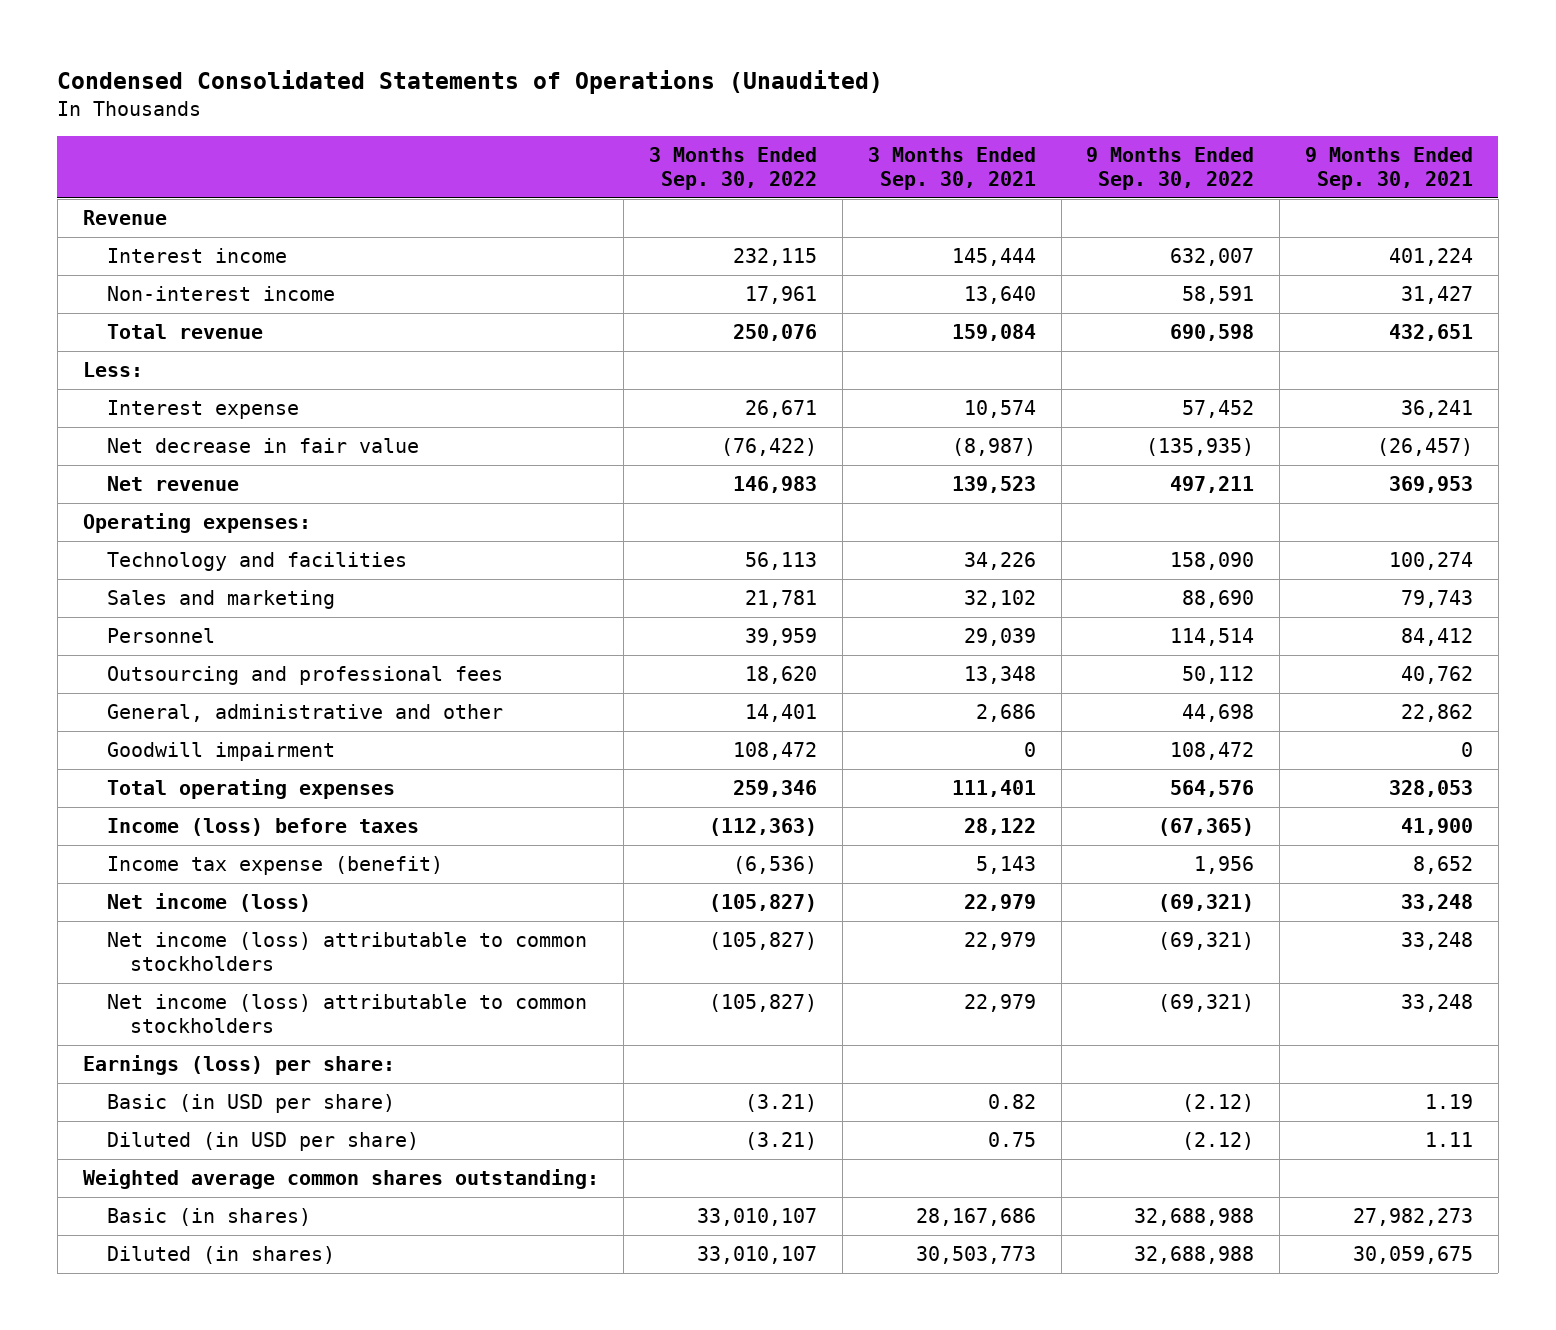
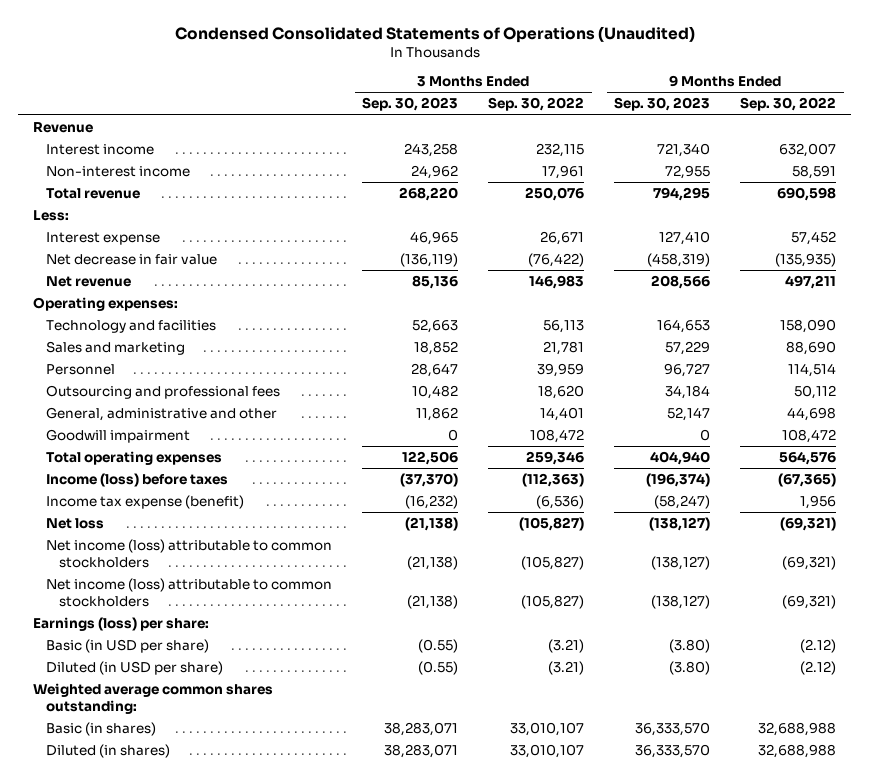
- | 3 Months Ended Sep. 30, 2022 | 3 Months Ended Sep. 30, 2021 | 9 Months Ended Sep. 30, 2022 | 9 Months Ended Sep. 30, 2021
+ | 3 Months Ended Sep. 30, 2023 | 3 Months Ended Sep. 30, 2022 | 9 Months Ended Sep. 30, 2023 | 9 Months Ended Sep. 30, 2022
- Net income (loss) | (105,827) | 22,979 | (69,321) | 33,248
+ Net loss | (21,138) | (105,827) | (138,127) | (69,321)

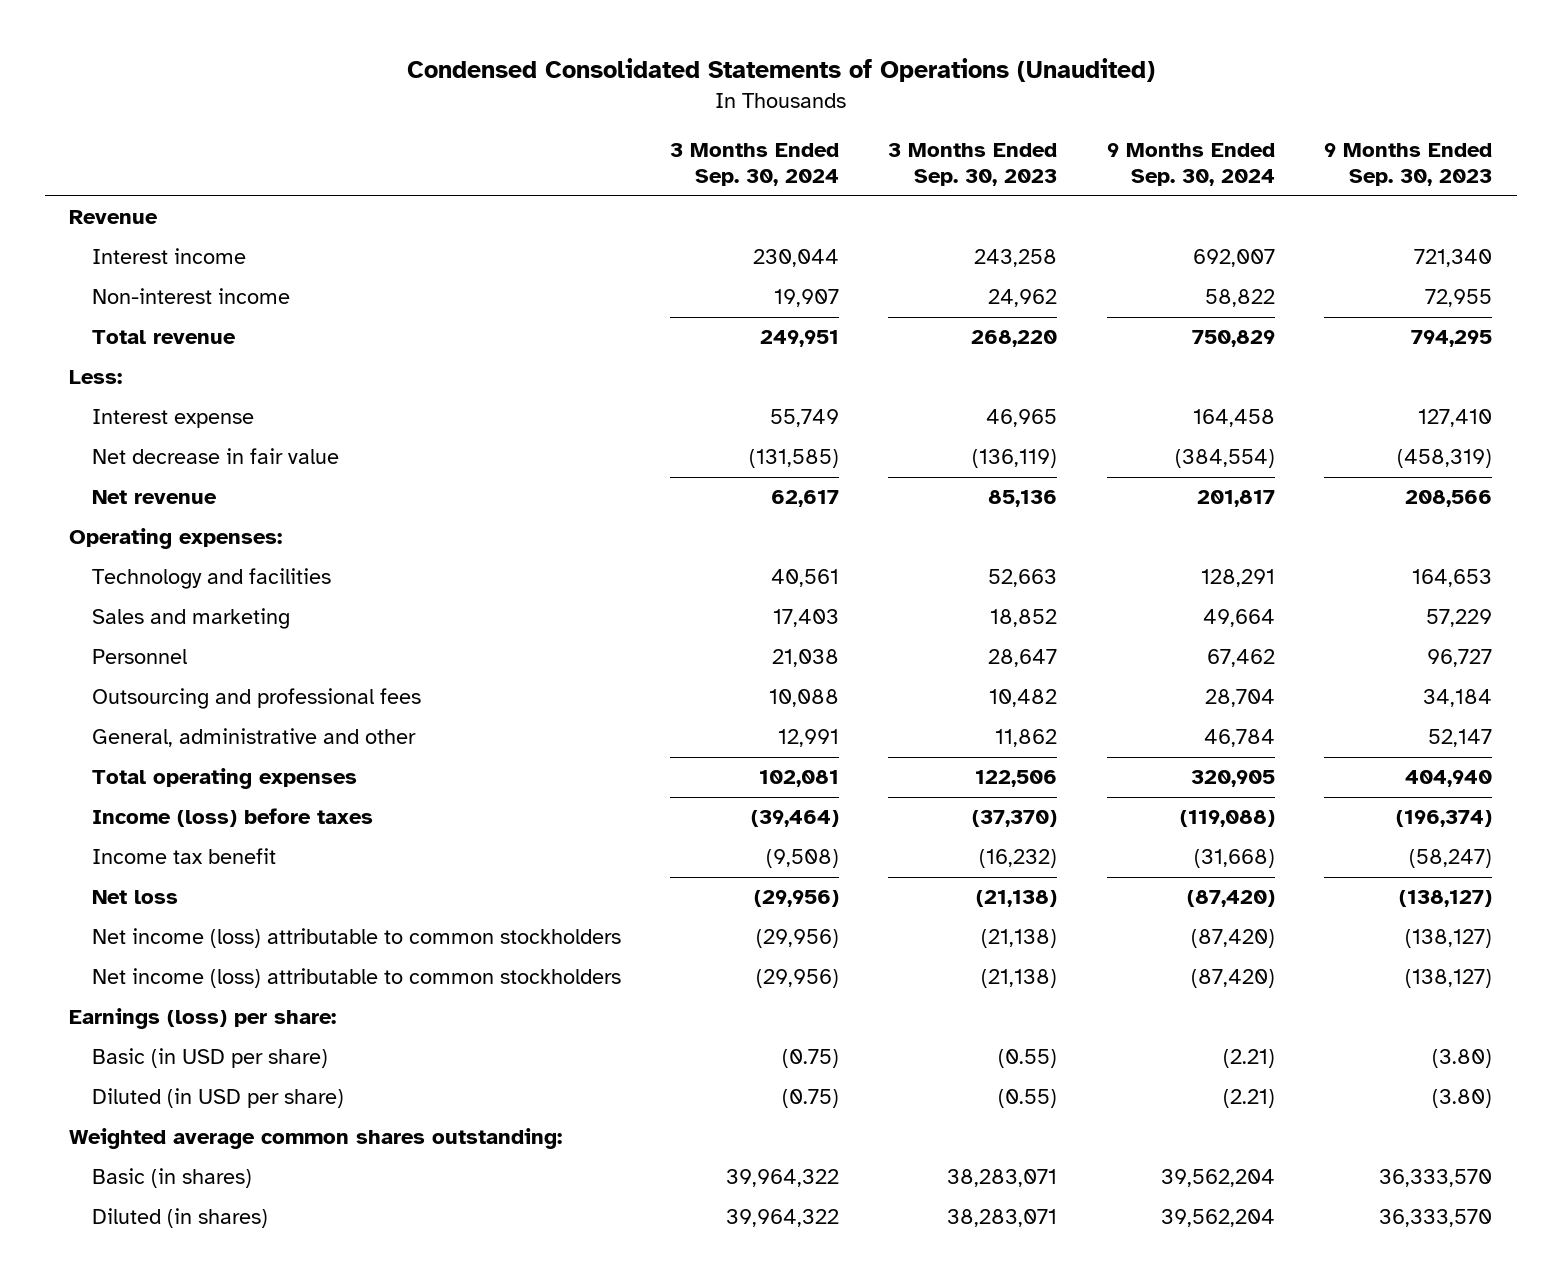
- | 3 Months Ended Sep. 30, 2023 | 3 Months Ended Sep. 30, 2022 | 9 Months Ended Sep. 30, 2023 | 9 Months Ended Sep. 30, 2022
+ | 3 Months Ended Sep. 30, 2024 | 3 Months Ended Sep. 30, 2023 | 9 Months Ended Sep. 30, 2024 | 9 Months Ended Sep. 30, 2023
- Goodwill impairment | 0 | 108,472 | 0 | 108,472
- Income tax expense (benefit) | (16,232) | (6,536) | (58,247) | 1,956
+ Income tax benefit | (9,508) | (16,232) | (31,668) | (58,247)

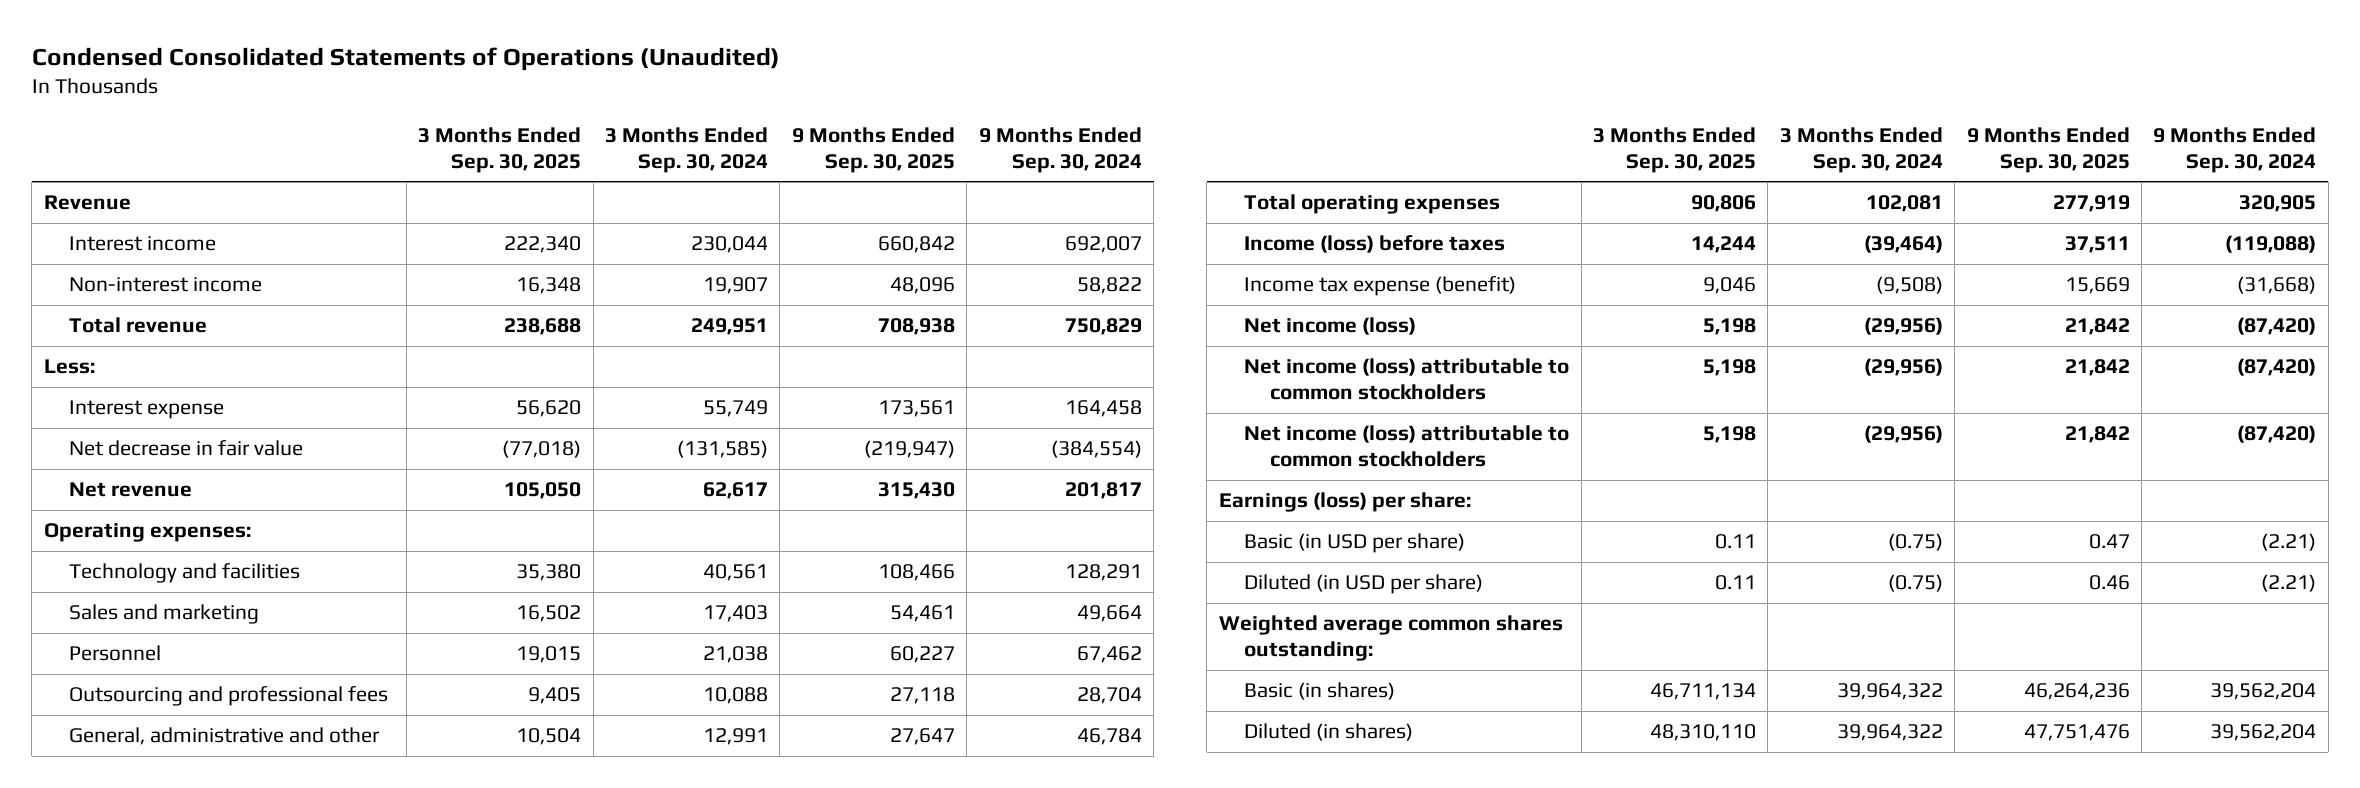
- | 3 Months Ended Sep. 30, 2024 | 3 Months Ended Sep. 30, 2023 | 9 Months Ended Sep. 30, 2024 | 9 Months Ended Sep. 30, 2023
+ | 3 Months Ended Sep. 30, 2025 | 3 Months Ended Sep. 30, 2024 | 9 Months Ended Sep. 30, 2025 | 9 Months Ended Sep. 30, 2024
- Income tax benefit | (9,508) | (16,232) | (31,668) | (58,247)
- Net loss | (29,956) | (21,138) | (87,420) | (138,127)
+ Income tax expense (benefit) | 9,046 | (9,508) | 15,669 | (31,668)
+ Net income (loss) | 5,198 | (29,956) | 21,842 | (87,420)

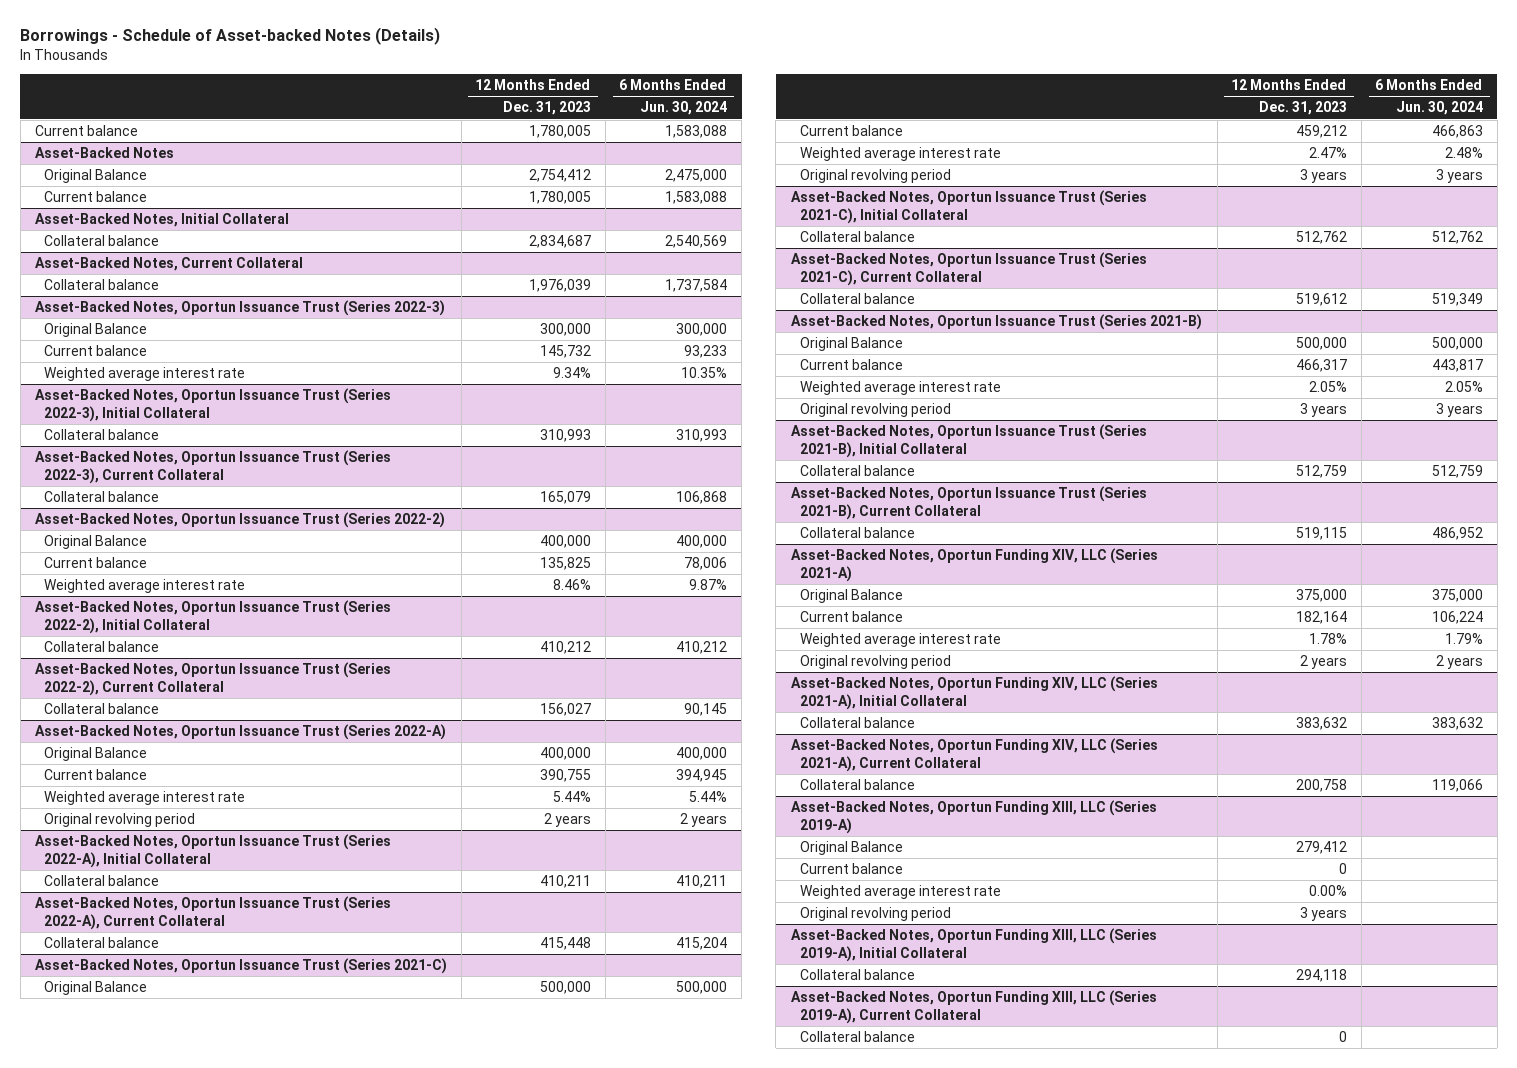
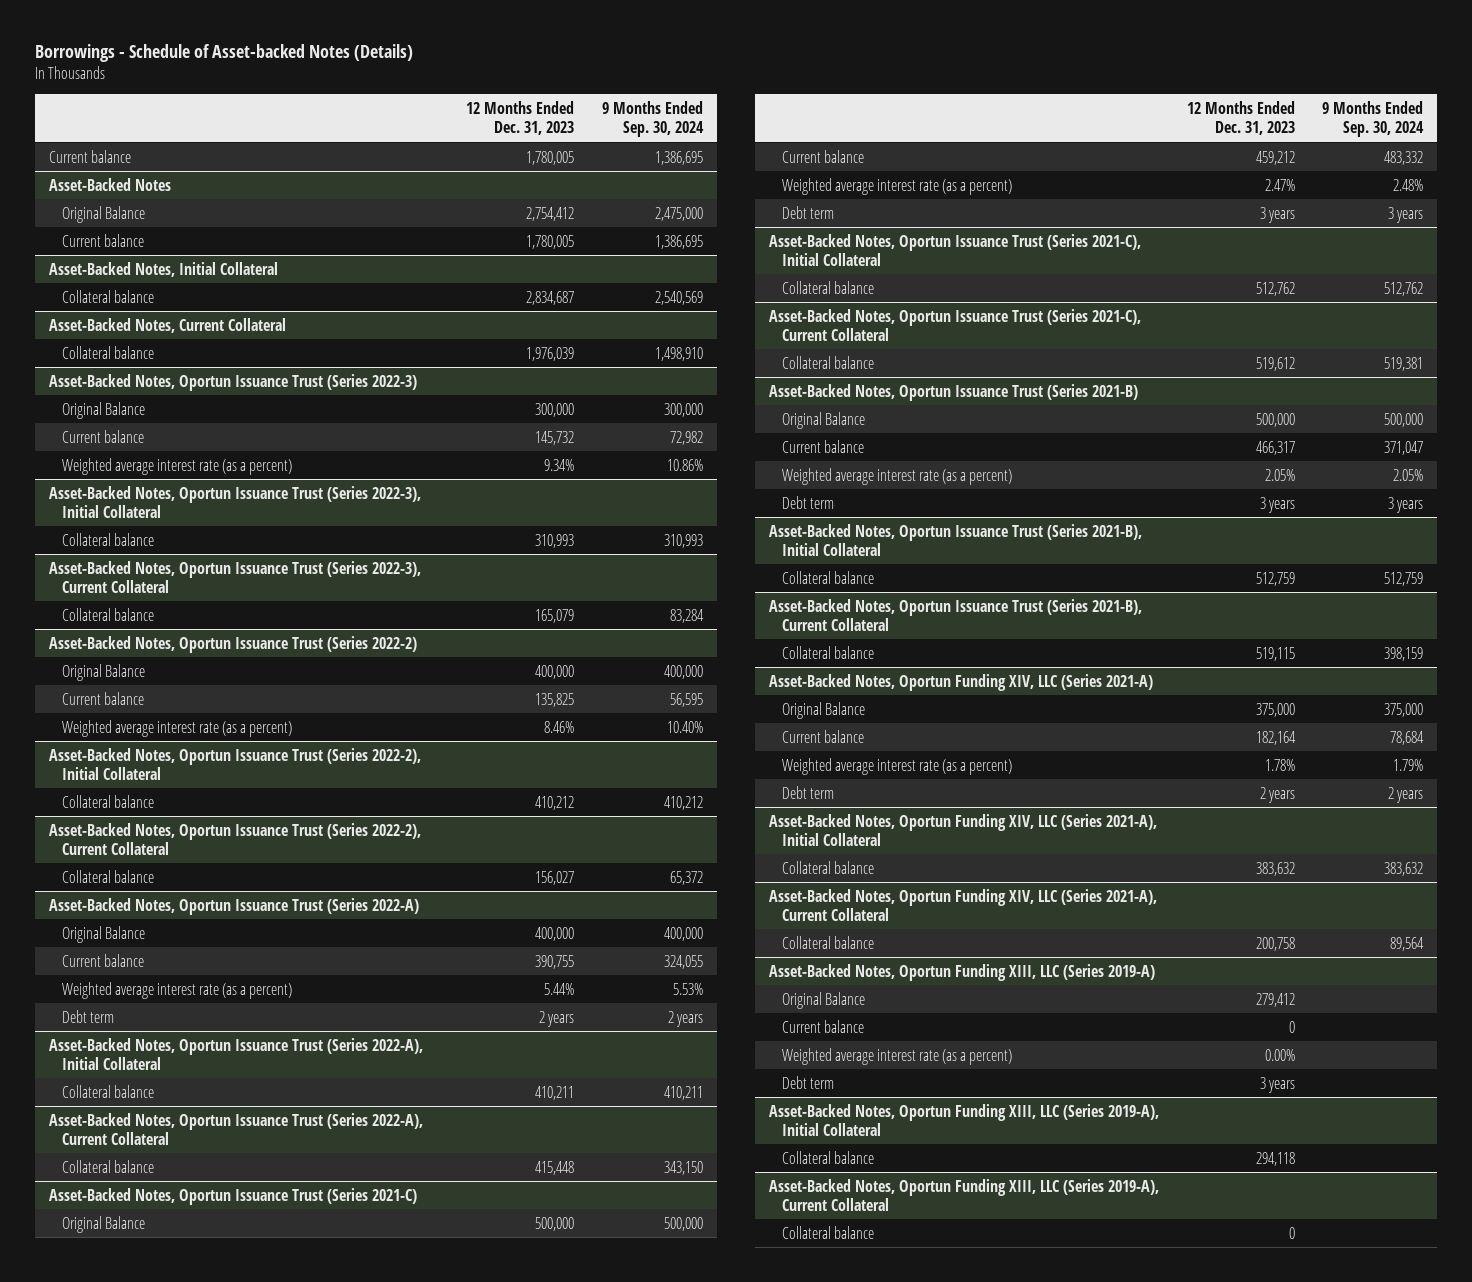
- | 12 Months Ended Dec. 31, 2023 | 6 Months Ended Jun. 30, 2024
+ | 12 Months Ended Dec. 31, 2023 | 9 Months Ended Sep. 30, 2024
@ Asset-Backed Notes, Oportun Issuance Trust (Series 2022-3)
- Weighted average interest rate | 9.34% | 10.35%
+ Weighted average interest rate (as a percent) | 9.34% | 10.86%
@ Asset-Backed Notes, Oportun Issuance Trust (Series 2022-2)
- Weighted average interest rate | 8.46% | 9.87%
+ Weighted average interest rate (as a percent) | 8.46% | 10.40%
@ Asset-Backed Notes, Oportun Issuance Trust (Series 2022-A)
- Weighted average interest rate | 5.44% | 5.44%
- Original revolving period | 2 years | 2 years
+ Weighted average interest rate (as a percent) | 5.44% | 5.53%
+ Debt term | 2 years | 2 years
@ Asset-Backed Notes, Oportun Issuance Trust (Series 2021-C)
- Weighted average interest rate | 2.47% | 2.48%
- Original revolving period | 3 years | 3 years
+ Weighted average interest rate (as a percent) | 2.47% | 2.48%
+ Debt term | 3 years | 3 years
@ Asset-Backed Notes, Oportun Issuance Trust (Series 2021-B)
- Weighted average interest rate | 2.05% | 2.05%
- Original revolving period | 3 years | 3 years
+ Weighted average interest rate (as a percent) | 2.05% | 2.05%
+ Debt term | 3 years | 3 years
@ Asset-Backed Notes, Oportun Funding XIV, LLC (Series 2021-A)
- Weighted average interest rate | 1.78% | 1.79%
- Original revolving period | 2 years | 2 years
+ Weighted average interest rate (as a percent) | 1.78% | 1.79%
+ Debt term | 2 years | 2 years
@ Asset-Backed Notes, Oportun Funding XIII, LLC (Series 2019-A)
- Weighted average interest rate | 0.00% |
- Original revolving period | 3 years |
+ Weighted average interest rate (as a percent) | 0.00% |
+ Debt term | 3 years |

